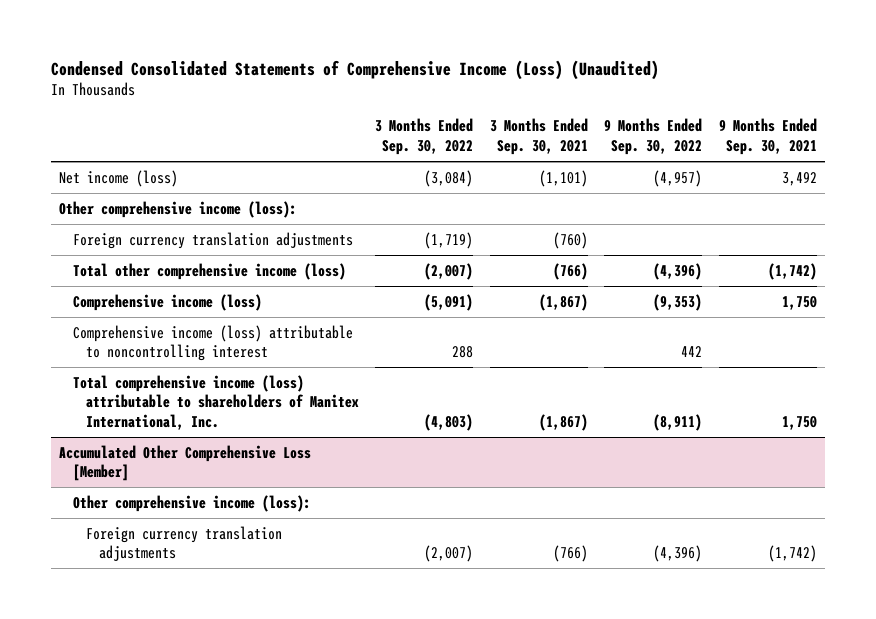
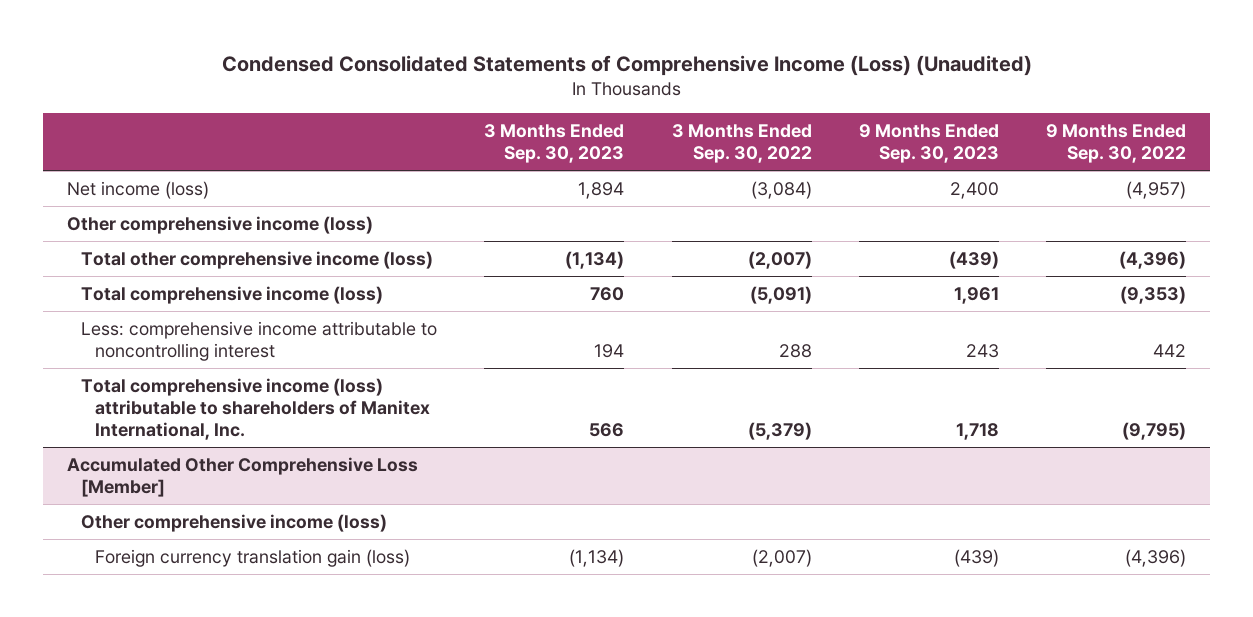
- | 3 Months Ended Sep. 30, 2022 | 3 Months Ended Sep. 30, 2021 | 9 Months Ended Sep. 30, 2022 | 9 Months Ended Sep. 30, 2021
+ | 3 Months Ended Sep. 30, 2023 | 3 Months Ended Sep. 30, 2022 | 9 Months Ended Sep. 30, 2023 | 9 Months Ended Sep. 30, 2022
- Other comprehensive income (loss):
- Foreign currency translation adjustments | (1,719) | (760) | |
+ Other comprehensive income (loss)
- Comprehensive income (loss) | (5,091) | (1,867) | (9,353) | 1,750
- Comprehensive income (loss) attributable to noncontrolling interest | 288 | | 442 |
- Total comprehensive income (loss) attributable to shareholders of Manitex International, Inc. | (4,803) | (1,867) | (8,911) | 1,750
+ Total comprehensive income (loss) | 760 | (5,091) | 1,961 | (9,353)
+ Less: comprehensive income attributable to noncontrolling interest | 194 | 288 | 243 | 442
+ Total comprehensive income (loss) attributable to shareholders of Manitex International, Inc. | 566 | (5,379) | 1,718 | (9,795)
@ Accumulated Other Comprehensive Loss [Member]
- Other comprehensive income (loss):
- Foreign currency translation adjustments | (2,007) | (766) | (4,396) | (1,742)
+ Other comprehensive income (loss)
+ Foreign currency translation gain (loss) | (1,134) | (2,007) | (439) | (4,396)

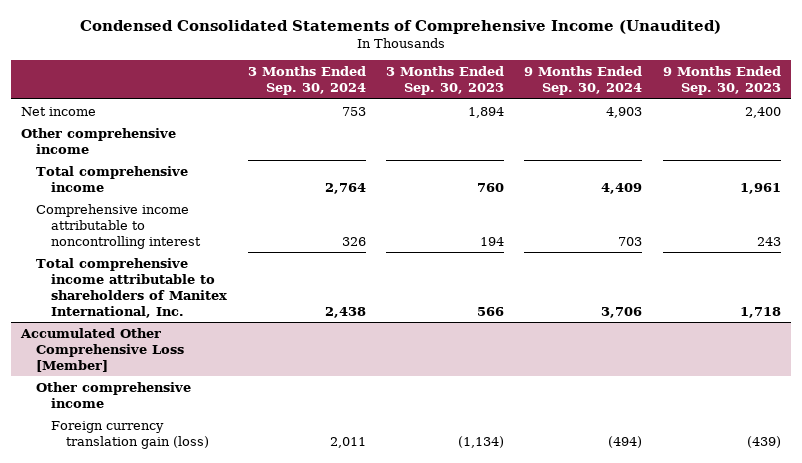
- Condensed Consolidated Statements of Comprehensive Income (Loss) (Unaudited)
+ Condensed Consolidated Statements of Comprehensive Income (Unaudited)
- | 3 Months Ended Sep. 30, 2023 | 3 Months Ended Sep. 30, 2022 | 9 Months Ended Sep. 30, 2023 | 9 Months Ended Sep. 30, 2022
+ | 3 Months Ended Sep. 30, 2024 | 3 Months Ended Sep. 30, 2023 | 9 Months Ended Sep. 30, 2024 | 9 Months Ended Sep. 30, 2023
- Net income (loss) | 1,894 | (3,084) | 2,400 | (4,957)
- Other comprehensive income (loss)
- Total other comprehensive income (loss) | (1,134) | (2,007) | (439) | (4,396)
- Total comprehensive income (loss) | 760 | (5,091) | 1,961 | (9,353)
- Less: comprehensive income attributable to noncontrolling interest | 194 | 288 | 243 | 442
- Total comprehensive income (loss) attributable to shareholders of Manitex International, Inc. | 566 | (5,379) | 1,718 | (9,795)
+ Net income | 753 | 1,894 | 4,903 | 2,400
+ Other comprehensive income
+ Total comprehensive income | 2,764 | 760 | 4,409 | 1,961
+ Comprehensive income attributable to noncontrolling interest | 326 | 194 | 703 | 243
+ Total comprehensive income attributable to shareholders of Manitex International, Inc. | 2,438 | 566 | 3,706 | 1,718
@ Accumulated Other Comprehensive Loss [Member]
- Other comprehensive income (loss)
+ Other comprehensive income

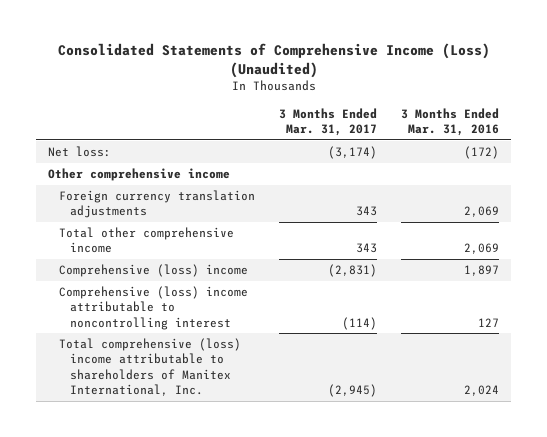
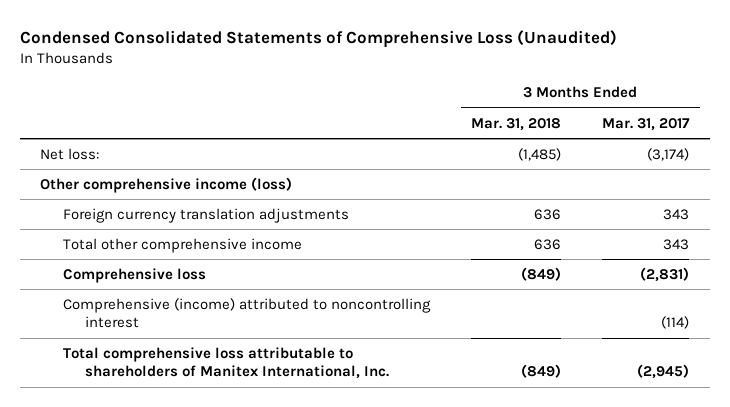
- Consolidated Statements of Comprehensive Income (Loss) (Unaudited)
+ Condensed Consolidated Statements of Comprehensive Loss (Unaudited)
- | 3 Months Ended Mar. 31, 2017 | 3 Months Ended Mar. 31, 2016
+ | 3 Months Ended Mar. 31, 2018 | 3 Months Ended Mar. 31, 2017
- Other comprehensive income
+ Other comprehensive income (loss)
- Comprehensive (loss) income | (2,831) | 1,897
- Comprehensive (loss) income attributable to noncontrolling interest | (114) | 127
- Total comprehensive (loss) income attributable to shareholders of Manitex International, Inc. | (2,945) | 2,024
+ Comprehensive loss | (849) | (2,831)
+ Comprehensive (income) attributed to noncontrolling interest | | (114)
+ Total comprehensive loss attributable to shareholders of Manitex International, Inc. | (849) | (2,945)

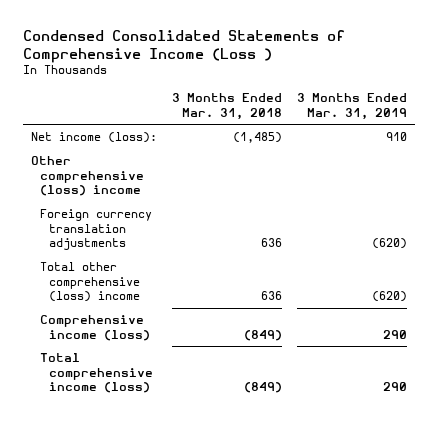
- Condensed Consolidated Statements of Comprehensive Loss (Unaudited)
+ Condensed Consolidated Statements of Comprehensive Income (Loss )
- | 3 Months Ended Mar. 31, 2018 | 3 Months Ended Mar. 31, 2017
+ | 3 Months Ended Mar. 31, 2018 | 3 Months Ended Mar. 31, 2019
- Net loss: | (1,485) | (3,174)
- Other comprehensive income (loss)
+ Net income (loss): | (1,485) | 910
+ Other comprehensive (loss) income
- Total other comprehensive income | 636 | 343
- Comprehensive loss | (849) | (2,831)
- Comprehensive (income) attributed to noncontrolling interest | | (114)
- Total comprehensive loss attributable to shareholders of Manitex International, Inc. | (849) | (2,945)
+ Total other comprehensive (loss) income | 636 | (620)
+ Comprehensive income (loss) | (849) | 290
+ Total comprehensive income (loss) | (849) | 290

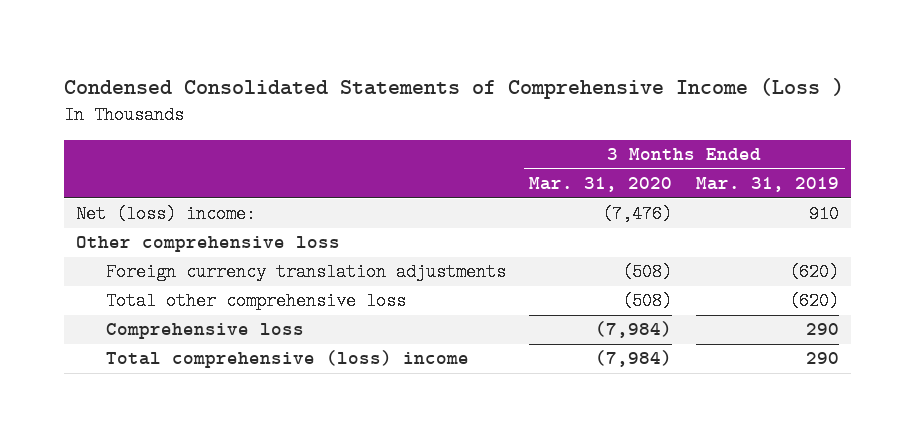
- | 3 Months Ended Mar. 31, 2018 | 3 Months Ended Mar. 31, 2019
+ | 3 Months Ended Mar. 31, 2020 | 3 Months Ended Mar. 31, 2019
- Net income (loss): | (1,485) | 910
- Other comprehensive (loss) income
+ Net (loss) income: | (7,476) | 910
+ Other comprehensive loss
- Total other comprehensive (loss) income | 636 | (620)
- Comprehensive income (loss) | (849) | 290
- Total comprehensive income (loss) | (849) | 290
+ Total other comprehensive loss | (508) | (620)
+ Comprehensive loss | (7,984) | 290
+ Total comprehensive (loss) income | (7,984) | 290

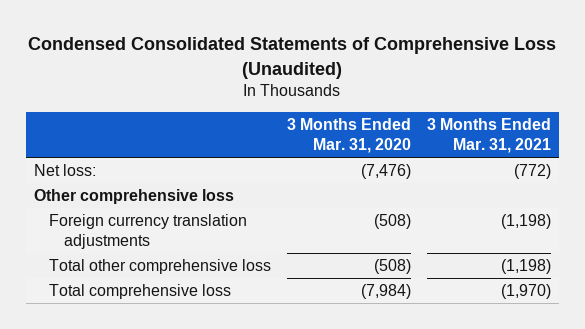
- Condensed Consolidated Statements of Comprehensive Income (Loss )
+ Condensed Consolidated Statements of Comprehensive Loss (Unaudited)
- | 3 Months Ended Mar. 31, 2020 | 3 Months Ended Mar. 31, 2019
+ | 3 Months Ended Mar. 31, 2020 | 3 Months Ended Mar. 31, 2021
- Net (loss) income: | (7,476) | 910
+ Net loss: | (7,476) | (772)
- Comprehensive loss | (7,984) | 290
- Total comprehensive (loss) income | (7,984) | 290
+ Total comprehensive loss | (7,984) | (1,970)

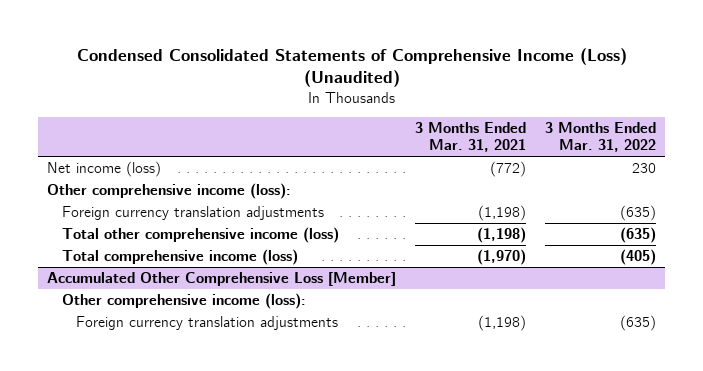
- Condensed Consolidated Statements of Comprehensive Loss (Unaudited)
+ Condensed Consolidated Statements of Comprehensive Income (Loss) (Unaudited)
- | 3 Months Ended Mar. 31, 2020 | 3 Months Ended Mar. 31, 2021
+ | 3 Months Ended Mar. 31, 2021 | 3 Months Ended Mar. 31, 2022
- Net loss: | (7,476) | (772)
- Other comprehensive loss
+ Net income (loss) | (772) | 230
+ Other comprehensive income (loss):
- Total other comprehensive loss | (508) | (1,198)
- Total comprehensive loss | (7,984) | (1,970)
+ Total other comprehensive income (loss) | (1,198) | (635)
+ Total comprehensive income (loss) | (1,970) | (405)
+ Accumulated Other Comprehensive Loss [Member]
+ Other comprehensive income (loss):
+ Foreign currency translation adjustments | (1,198) | (635)

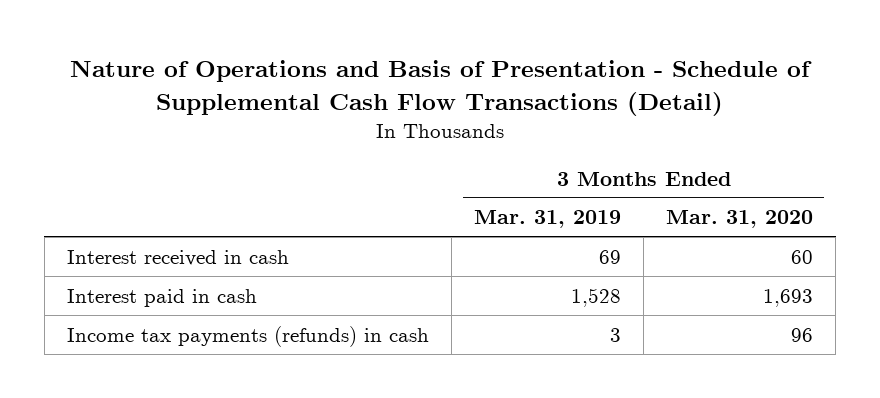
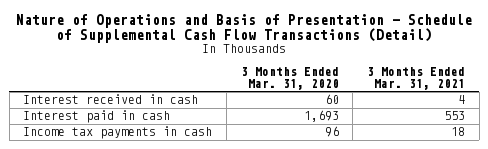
- | 3 Months Ended Mar. 31, 2019 | 3 Months Ended Mar. 31, 2020
+ | 3 Months Ended Mar. 31, 2020 | 3 Months Ended Mar. 31, 2021
- Income tax payments (refunds) in cash | 3 | 96
+ Income tax payments in cash | 96 | 18

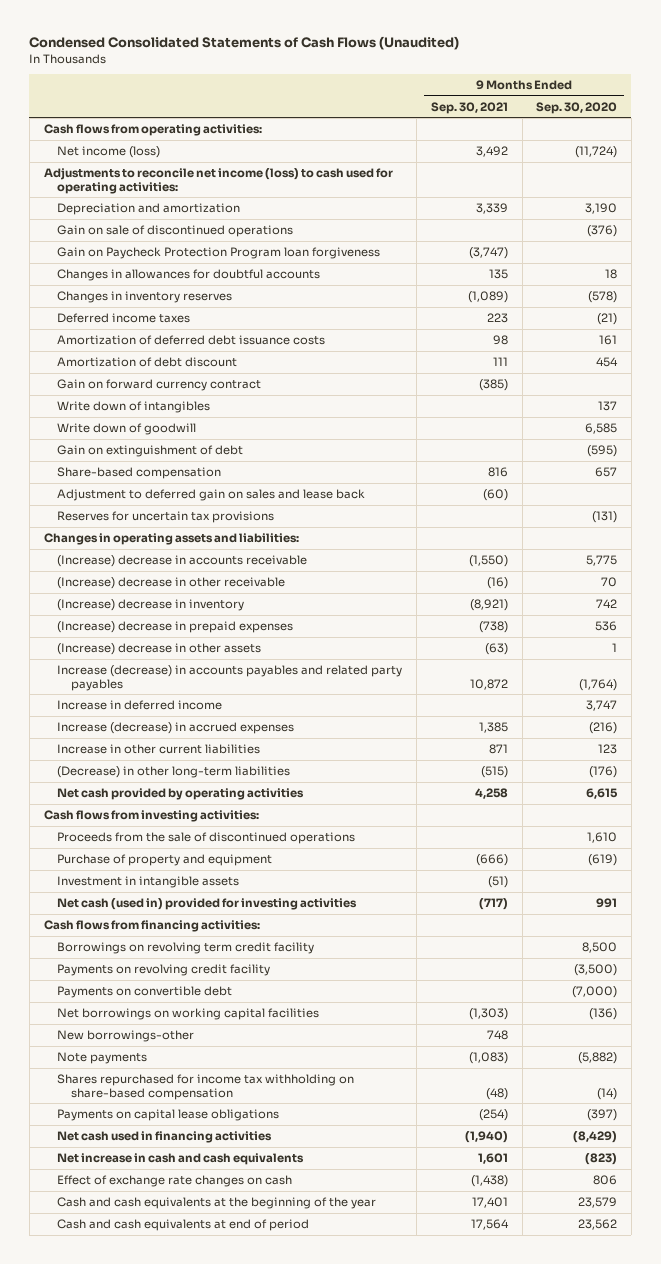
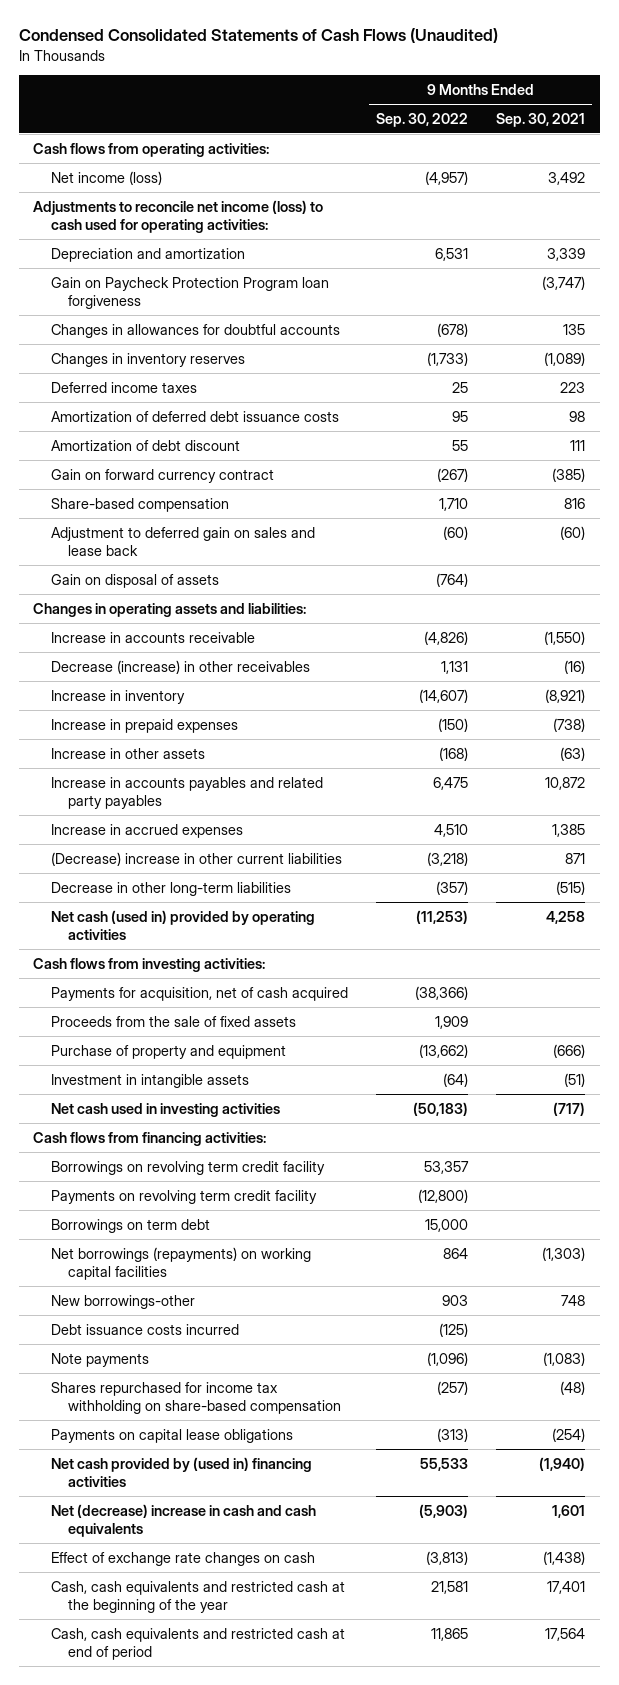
- | 9 Months Ended Sep. 30, 2021 | 9 Months Ended Sep. 30, 2020
+ | 9 Months Ended Sep. 30, 2022 | 9 Months Ended Sep. 30, 2021
- Gain on sale of discontinued operations | | (376)
- Write down of intangibles | | 137
- Write down of goodwill | | 6,585
- Gain on extinguishment of debt | | (595)
- Reserves for uncertain tax provisions | | (131)
+ Gain on disposal of assets | (764) |
- (Increase) decrease in accounts receivable | (1,550) | 5,775
- (Increase) decrease in other receivable | (16) | 70
- (Increase) decrease in inventory | (8,921) | 742
- (Increase) decrease in prepaid expenses | (738) | 536
- (Increase) decrease in other assets | (63) | 1
- Increase (decrease) in accounts payables and related party payables | 10,872 | (1,764)
- Increase in deferred income | | 3,747
- Increase (decrease) in accrued expenses | 1,385 | (216)
- Increase in other current liabilities | 871 | 123
- (Decrease) in other long-term liabilities | (515) | (176)
- Net cash provided by operating activities | 4,258 | 6,615
+ Increase in accounts receivable | (4,826) | (1,550)
+ Decrease (increase) in other receivables | 1,131 | (16)
+ Increase in inventory | (14,607) | (8,921)
+ Increase in prepaid expenses | (150) | (738)
+ Increase in other assets | (168) | (63)
+ Increase in accounts payables and related party payables | 6,475 | 10,872
+ Increase in accrued expenses | 4,510 | 1,385
+ (Decrease) increase in other current liabilities | (3,218) | 871
+ Decrease in other long-term liabilities | (357) | (515)
+ Net cash (used in) provided by operating activities | (11,253) | 4,258
- Proceeds from the sale of discontinued operations | | 1,610
+ Payments for acquisition, net of cash acquired | (38,366) |
+ Proceeds from the sale of fixed assets | 1,909 |
- Net cash (used in) provided for investing activities | (717) | 991
+ Net cash used in investing activities | (50,183) | (717)
- Payments on revolving credit facility | | (3,500)
- Payments on convertible debt | | (7,000)
- Net borrowings on working capital facilities | (1,303) | (136)
+ Payments on revolving term credit facility | (12,800) |
+ Borrowings on term debt | 15,000 |
+ Net borrowings (repayments) on working capital facilities | 864 | (1,303)
+ Debt issuance costs incurred | (125) |
- Net cash used in financing activities | (1,940) | (8,429)
- Net increase in cash and cash equivalents | 1,601 | (823)
+ Net cash provided by (used in) financing activities | 55,533 | (1,940)
+ Net (decrease) increase in cash and cash equivalents | (5,903) | 1,601
- Cash and cash equivalents at the beginning of the year | 17,401 | 23,579
- Cash and cash equivalents at end of period | 17,564 | 23,562
+ Cash, cash equivalents and restricted cash at the beginning of the year | 21,581 | 17,401
+ Cash, cash equivalents and restricted cash at end of period | 11,865 | 17,564

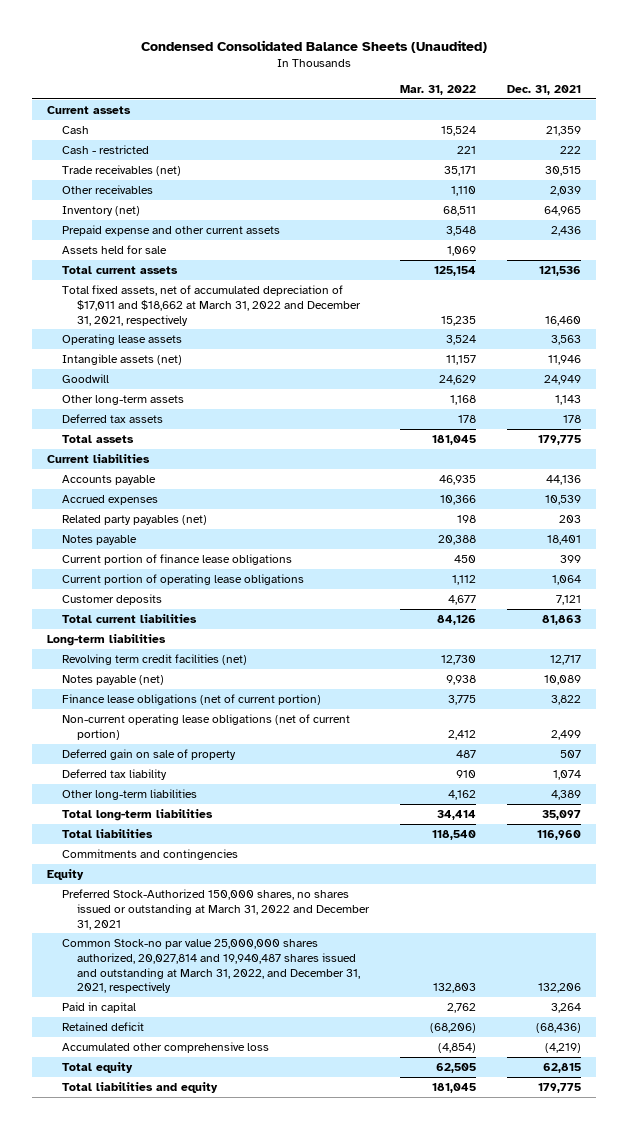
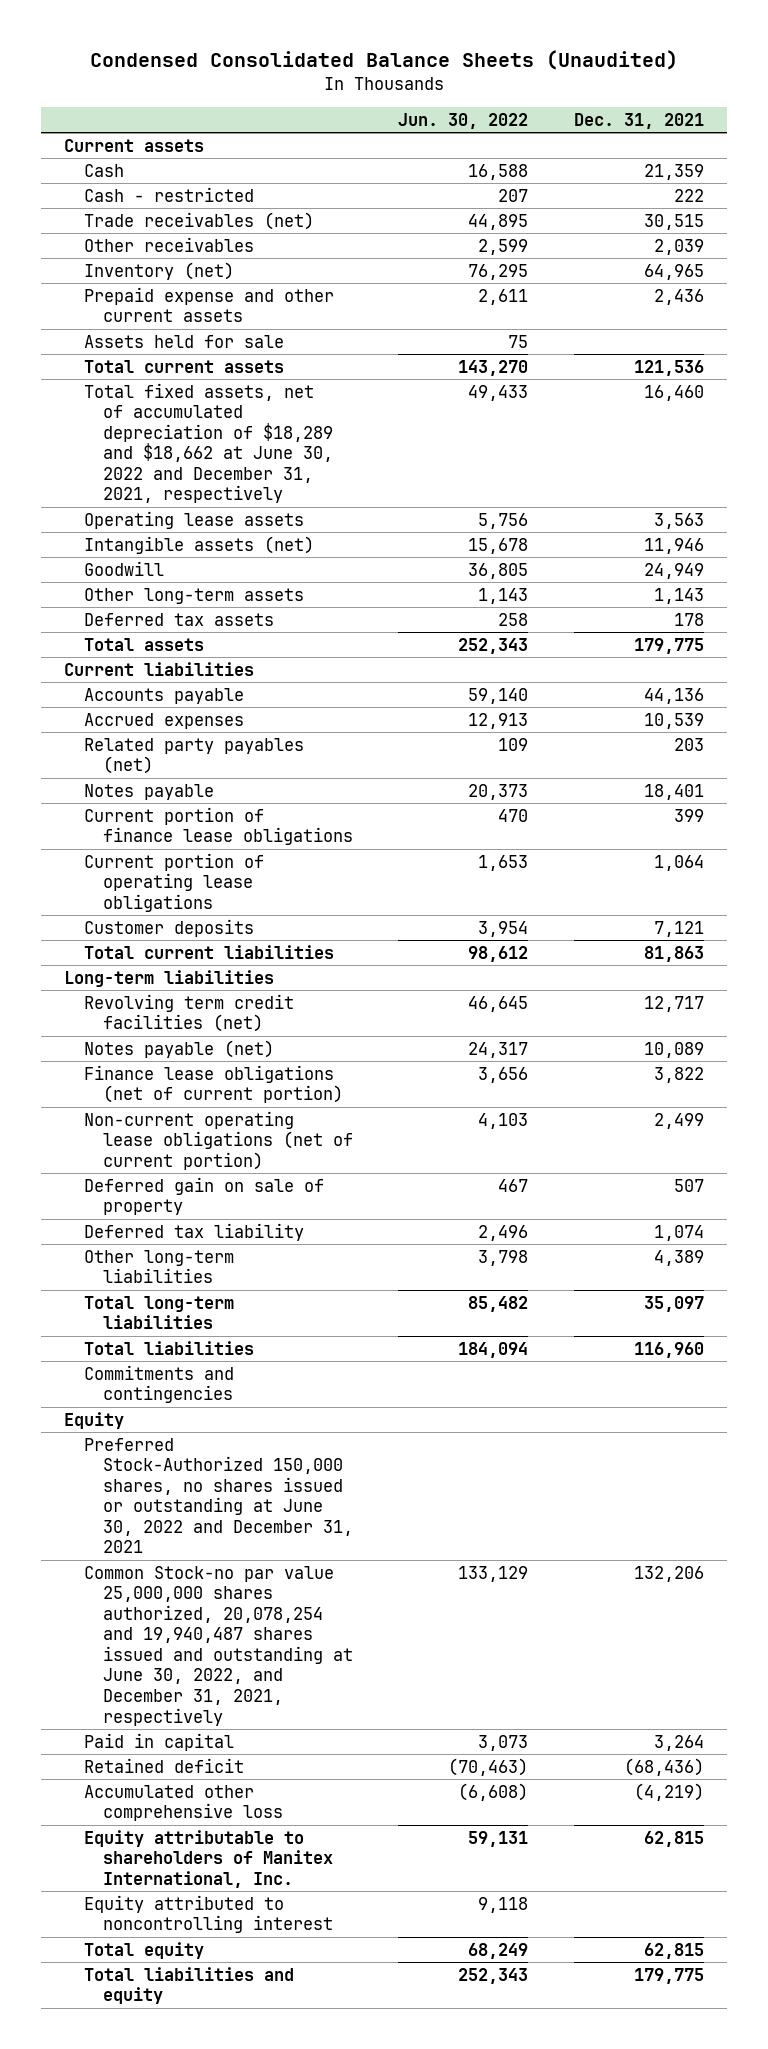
- | Mar. 31, 2022 | Dec. 31, 2021
+ | Jun. 30, 2022 | Dec. 31, 2021
- Total fixed assets, net of accumulated depreciation of $17,011 and $18,662 at March 31, 2022 and December 31, 2021, respectively | 15,235 | 16,460
+ Total fixed assets, net of accumulated depreciation of $18,289 and $18,662 at June 30, 2022 and December 31, 2021, respectively | 49,433 | 16,460
- Preferred Stock-Authorized 150,000 shares, no shares issued or outstanding at March 31, 2022 and December 31, 2021
- Common Stock-no par value 25,000,000 shares authorized, 20,027,814 and 19,940,487 shares issued and outstanding at March 31, 2022, and December 31, 2021, respectively | 132,803 | 132,206
+ Preferred Stock-Authorized 150,000 shares, no shares issued or outstanding at June 30, 2022 and December 31, 2021
+ Common Stock-no par value 25,000,000 shares authorized, 20,078,254 and 19,940,487 shares issued and outstanding at June 30, 2022, and December 31, 2021, respectively | 133,129 | 132,206
+ Equity attributable to shareholders of Manitex International, Inc. | 59,131 | 62,815
+ Equity attributed to noncontrolling interest | 9,118 |

